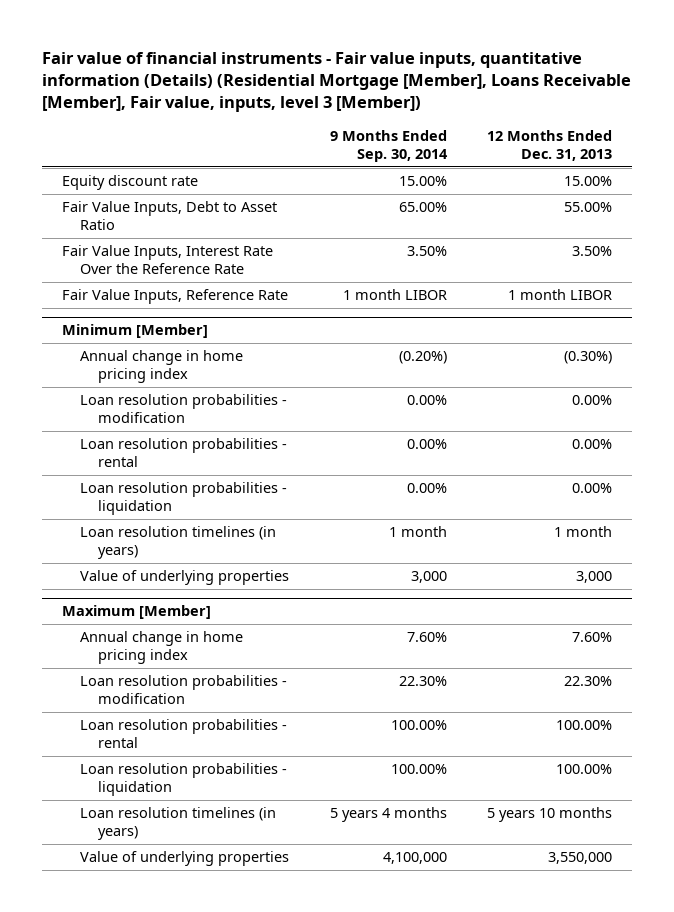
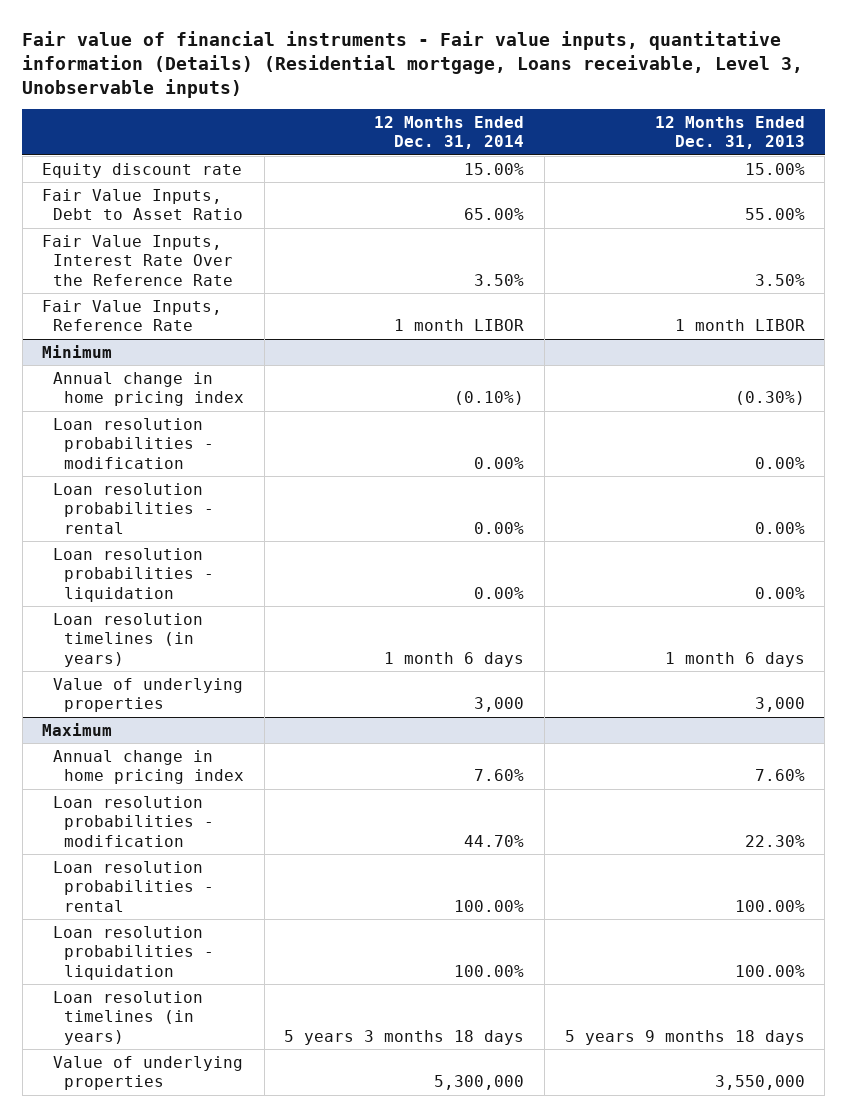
- Fair value of financial instruments - Fair value inputs, quantitative information (Details) (Residential Mortgage [Member], Loans Receivable [Member], Fair value, inputs, level 3 [Member])
+ Fair value of financial instruments - Fair value inputs, quantitative information (Details) (Residential mortgage, Loans receivable, Level 3, Unobservable inputs)
- | 9 Months Ended Sep. 30, 2014 | 12 Months Ended Dec. 31, 2013
+ | 12 Months Ended Dec. 31, 2014 | 12 Months Ended Dec. 31, 2013
- Minimum [Member]
+ Minimum
- Loan resolution timelines (in years) | 1 month | 1 month
+ Loan resolution timelines (in years) | 1 month 6 days | 1 month 6 days
- Maximum [Member]
+ Maximum
- Loan resolution timelines (in years) | 5 years 4 months | 5 years 10 months
+ Loan resolution timelines (in years) | 5 years 3 months 18 days | 5 years 9 months 18 days

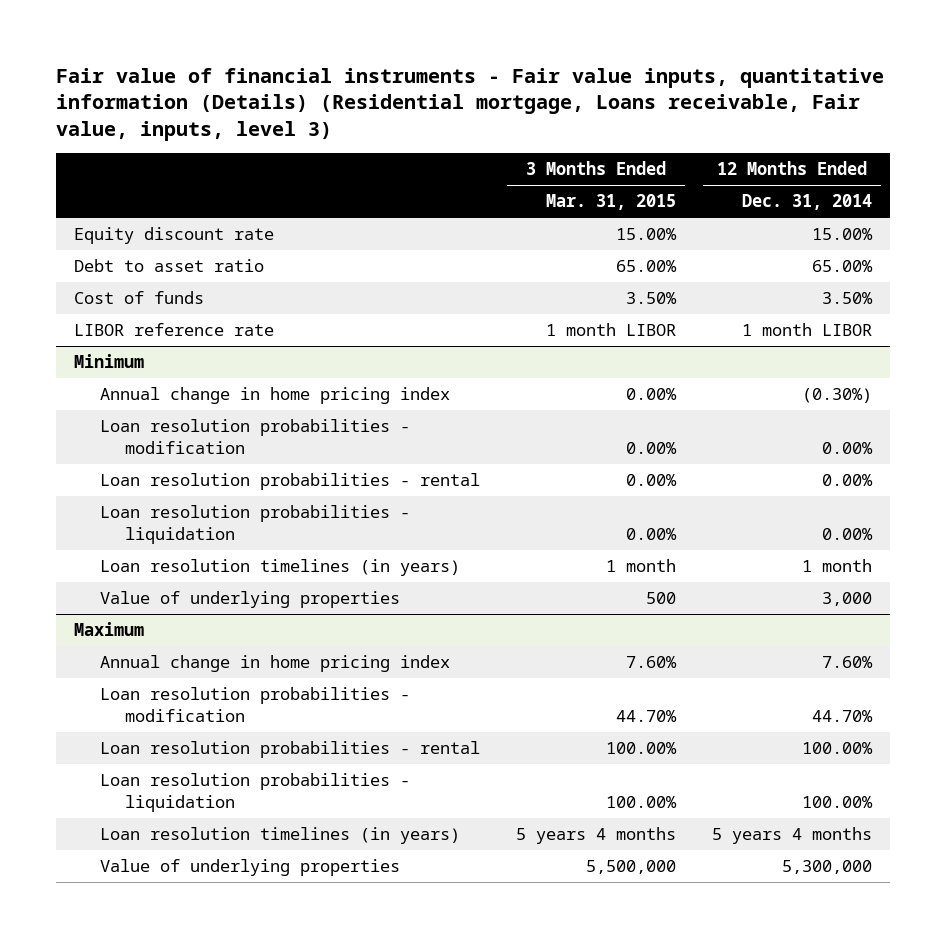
- Fair value of financial instruments - Fair value inputs, quantitative information (Details) (Residential mortgage, Loans receivable, Level 3, Unobservable inputs)
+ Fair value of financial instruments - Fair value inputs, quantitative information (Details) (Residential mortgage, Loans receivable, Fair value, inputs, level 3)
- | 12 Months Ended Dec. 31, 2014 | 12 Months Ended Dec. 31, 2013
+ | 3 Months Ended Mar. 31, 2015 | 12 Months Ended Dec. 31, 2014
- Fair Value Inputs, Debt to Asset Ratio | 65.00% | 55.00%
- Fair Value Inputs, Interest Rate Over the Reference Rate | 3.50% | 3.50%
- Fair Value Inputs, Reference Rate | 1 month LIBOR | 1 month LIBOR
+ Debt to asset ratio | 65.00% | 65.00%
+ Cost of funds | 3.50% | 3.50%
+ LIBOR reference rate | 1 month LIBOR | 1 month LIBOR
@ Minimum
- Annual change in home pricing index | (0.10%) | (0.30%)
+ Annual change in home pricing index | 0.00% | (0.30%)
- Loan resolution timelines (in years) | 1 month 6 days | 1 month 6 days
+ Loan resolution timelines (in years) | 1 month | 1 month
@ Maximum
- Loan resolution timelines (in years) | 5 years 3 months 18 days | 5 years 9 months 18 days
+ Loan resolution timelines (in years) | 5 years 4 months | 5 years 4 months

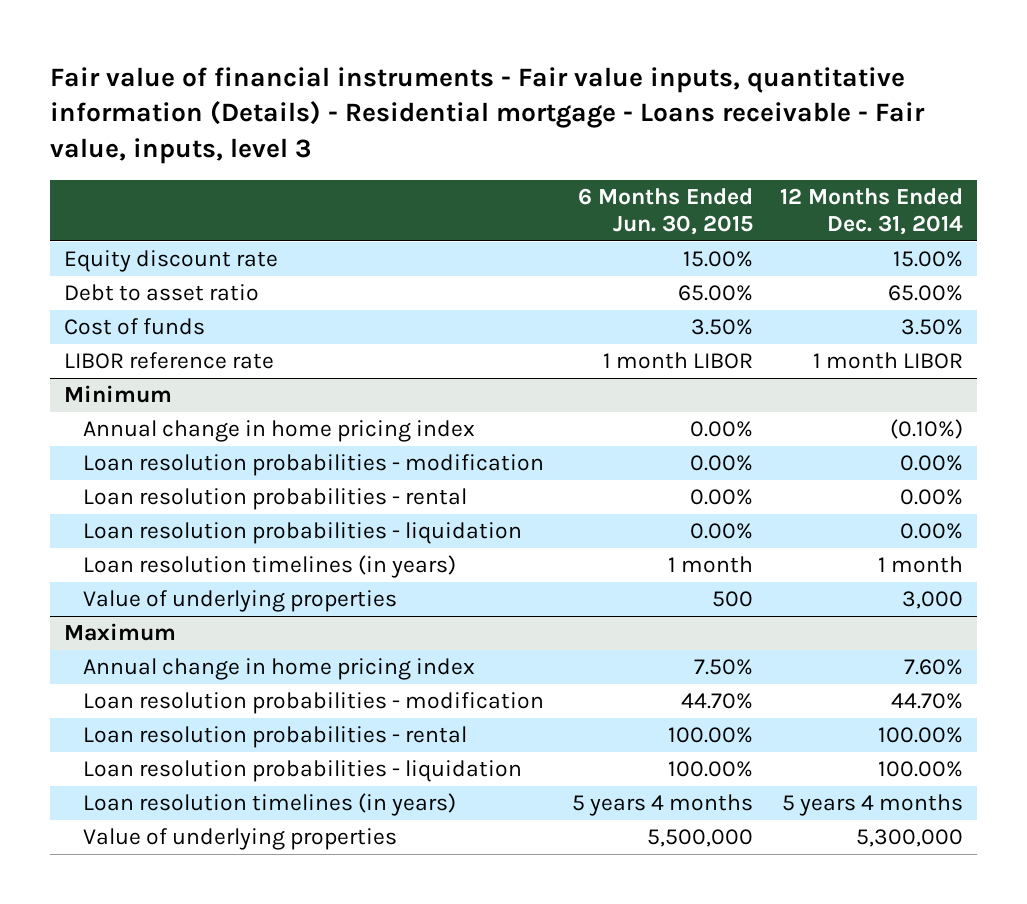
- Fair value of financial instruments - Fair value inputs, quantitative information (Details) (Residential mortgage, Loans receivable, Fair value, inputs, level 3)
+ Fair value of financial instruments - Fair value inputs, quantitative information (Details) - Residential mortgage - Loans receivable - Fair value, inputs, level 3
- | 3 Months Ended Mar. 31, 2015 | 12 Months Ended Dec. 31, 2014
+ | 6 Months Ended Jun. 30, 2015 | 12 Months Ended Dec. 31, 2014
@ Minimum
- Annual change in home pricing index | 0.00% | (0.30%)
+ Annual change in home pricing index | 0.00% | (0.10%)

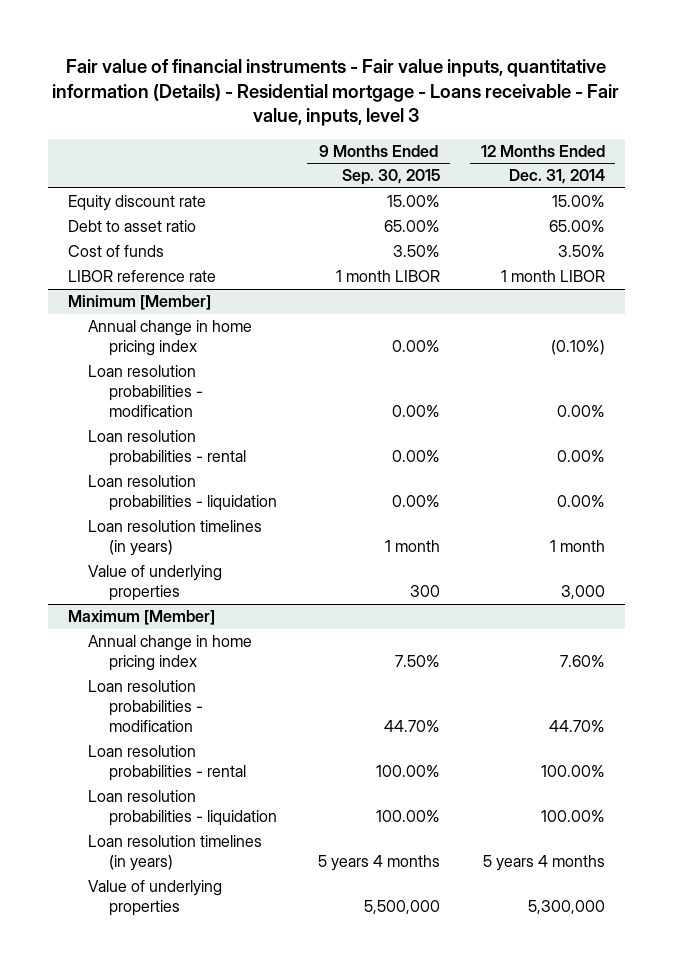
- | 6 Months Ended Jun. 30, 2015 | 12 Months Ended Dec. 31, 2014
+ | 9 Months Ended Sep. 30, 2015 | 12 Months Ended Dec. 31, 2014
- Minimum
+ Minimum [Member]
- Maximum
+ Maximum [Member]

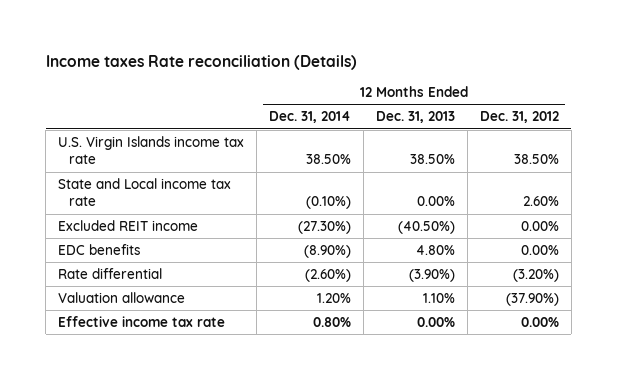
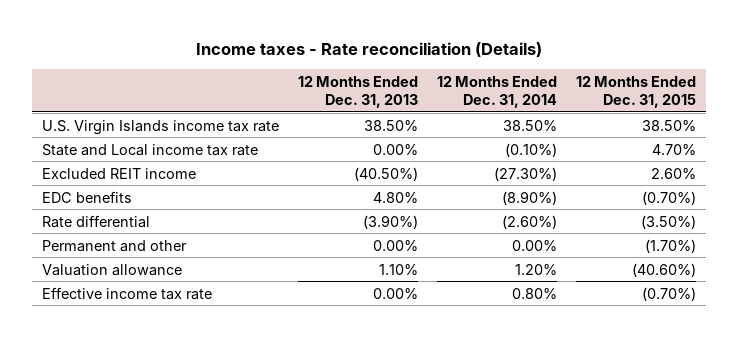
- Income taxes Rate reconciliation (Details)
+ Income taxes - Rate reconciliation (Details)
- | 12 Months Ended Dec. 31, 2014 | 12 Months Ended Dec. 31, 2013 | 12 Months Ended Dec. 31, 2012
+ | 12 Months Ended Dec. 31, 2013 | 12 Months Ended Dec. 31, 2014 | 12 Months Ended Dec. 31, 2015
+ Permanent and other | 0.00% | 0.00% | (1.70%)

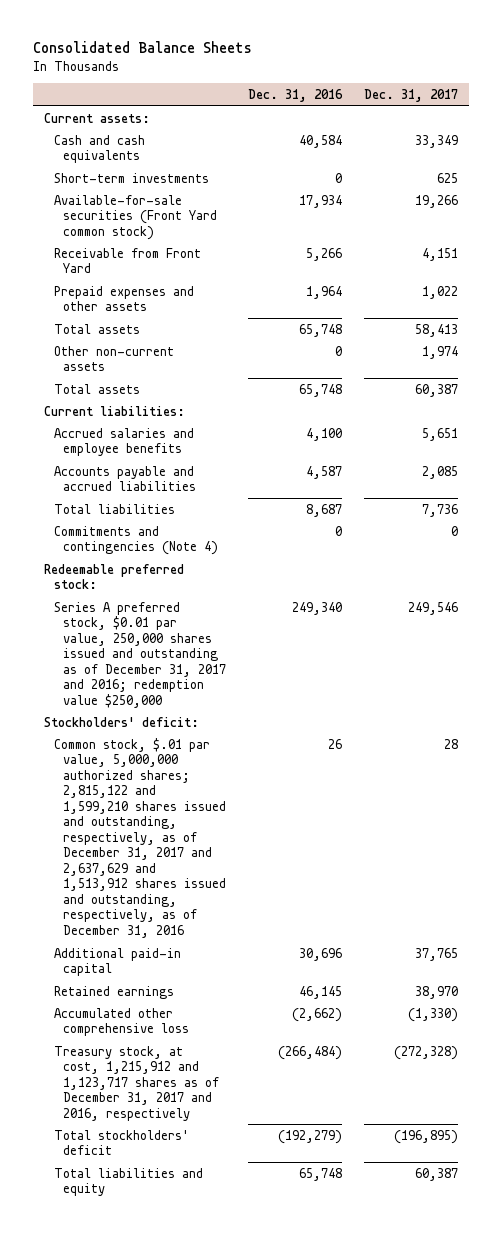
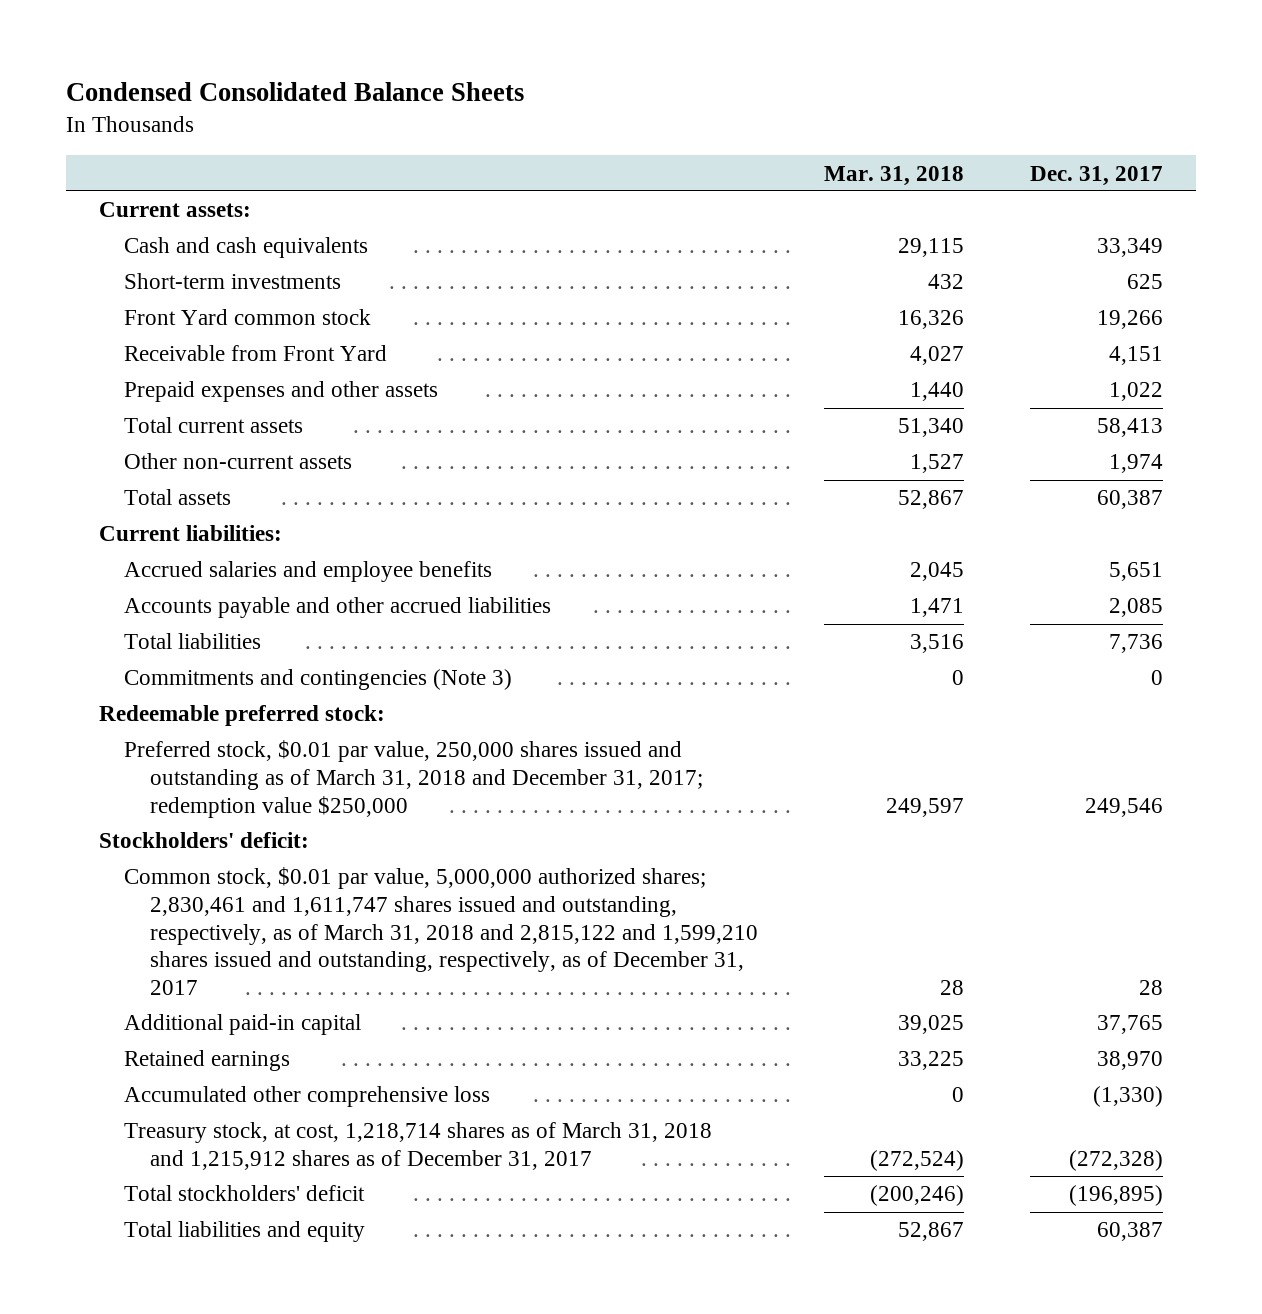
- Consolidated Balance Sheets
+ Condensed Consolidated Balance Sheets
- | Dec. 31, 2016 | Dec. 31, 2017
+ | Mar. 31, 2018 | Dec. 31, 2017
- Available-for-sale securities (Front Yard common stock) | 17,934 | 19,266
+ Front Yard common stock | 16,326 | 19,266
- Total assets | 65,748 | 58,413
+ Total current assets | 51,340 | 58,413
- Accounts payable and accrued liabilities | 4,587 | 2,085
+ Accounts payable and other accrued liabilities | 1,471 | 2,085
- Commitments and contingencies (Note 4) | 0 | 0
+ Commitments and contingencies (Note 3) | 0 | 0
- Series A preferred stock, $0.01 par value, 250,000 shares issued and outstanding as of December 31, 2017 and 2016; redemption value $250,000 | 249,340 | 249,546
+ Preferred stock, $0.01 par value, 250,000 shares issued and outstanding as of March 31, 2018 and December 31, 2017; redemption value $250,000 | 249,597 | 249,546
- Common stock, $.01 par value, 5,000,000 authorized shares; 2,815,122 and 1,599,210 shares issued and outstanding, respectively, as of December 31, 2017 and 2,637,629 and 1,513,912 shares issued and outstanding, respectively, as of December 31, 2016 | 26 | 28
+ Common stock, $0.01 par value, 5,000,000 authorized shares; 2,830,461 and 1,611,747 shares issued and outstanding, respectively, as of March 31, 2018 and 2,815,122 and 1,599,210 shares issued and outstanding, respectively, as of December 31, 2017 | 28 | 28
- Treasury stock, at cost, 1,215,912 and 1,123,717 shares as of December 31, 2017 and 2016, respectively | (266,484) | (272,328)
+ Treasury stock, at cost, 1,218,714 shares as of March 31, 2018 and 1,215,912 shares as of December 31, 2017 | (272,524) | (272,328)

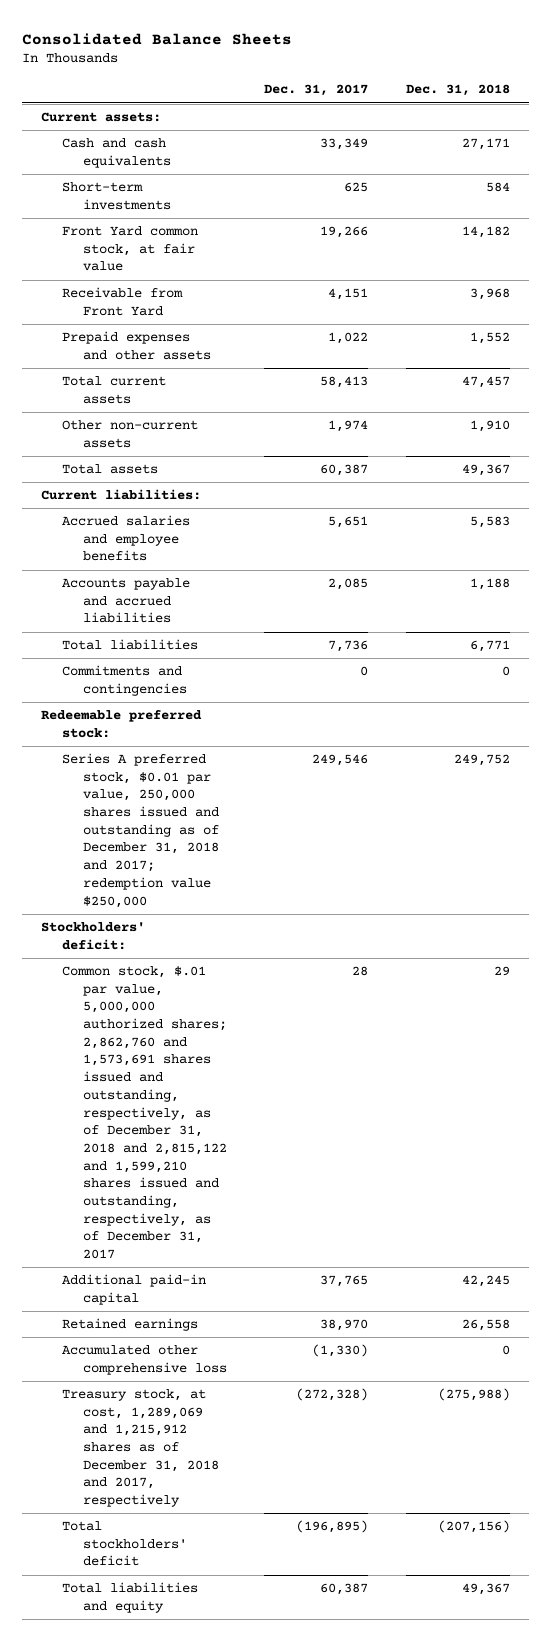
- Condensed Consolidated Balance Sheets
+ Consolidated Balance Sheets
- | Mar. 31, 2018 | Dec. 31, 2017
+ | Dec. 31, 2017 | Dec. 31, 2018
- Front Yard common stock | 16,326 | 19,266
+ Front Yard common stock, at fair value | 19,266 | 14,182
- Accounts payable and other accrued liabilities | 1,471 | 2,085
+ Accounts payable and accrued liabilities | 2,085 | 1,188
- Commitments and contingencies (Note 3) | 0 | 0
+ Commitments and contingencies | 0 | 0
- Preferred stock, $0.01 par value, 250,000 shares issued and outstanding as of March 31, 2018 and December 31, 2017; redemption value $250,000 | 249,597 | 249,546
+ Series A preferred stock, $0.01 par value, 250,000 shares issued and outstanding as of December 31, 2018 and 2017; redemption value $250,000 | 249,546 | 249,752
- Common stock, $0.01 par value, 5,000,000 authorized shares; 2,830,461 and 1,611,747 shares issued and outstanding, respectively, as of March 31, 2018 and 2,815,122 and 1,599,210 shares issued and outstanding, respectively, as of December 31, 2017 | 28 | 28
+ Common stock, $.01 par value, 5,000,000 authorized shares; 2,862,760 and 1,573,691 shares issued and outstanding, respectively, as of December 31, 2018 and 2,815,122 and 1,599,210 shares issued and outstanding, respectively, as of December 31, 2017 | 28 | 29
- Treasury stock, at cost, 1,218,714 shares as of March 31, 2018 and 1,215,912 shares as of December 31, 2017 | (272,524) | (272,328)
+ Treasury stock, at cost, 1,289,069 and 1,215,912 shares as of December 31, 2018 and 2017, respectively | (272,328) | (275,988)

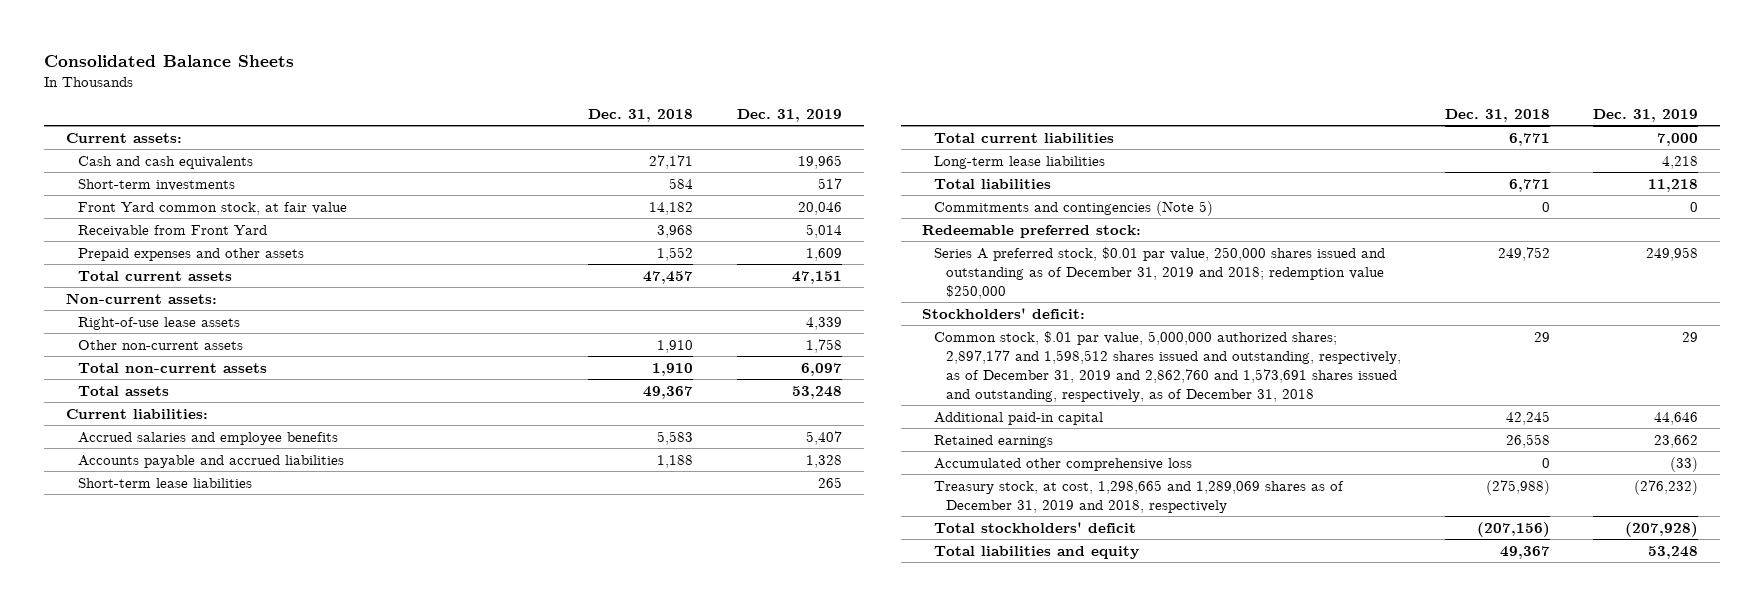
- | Dec. 31, 2017 | Dec. 31, 2018
+ | Dec. 31, 2018 | Dec. 31, 2019
+ Non-current assets:
+ Right-of-use lease assets | | 4,339
+ Total non-current assets | 1,910 | 6,097
+ Short-term lease liabilities | | 265
+ Total current liabilities | 6,771 | 7,000
+ Long-term lease liabilities | | 4,218
- Commitments and contingencies | 0 | 0
+ Commitments and contingencies (Note 5) | 0 | 0
- Series A preferred stock, $0.01 par value, 250,000 shares issued and outstanding as of December 31, 2018 and 2017; redemption value $250,000 | 249,546 | 249,752
+ Series A preferred stock, $0.01 par value, 250,000 shares issued and outstanding as of December 31, 2019 and 2018; redemption value $250,000 | 249,752 | 249,958
- Common stock, $.01 par value, 5,000,000 authorized shares; 2,862,760 and 1,573,691 shares issued and outstanding, respectively, as of December 31, 2018 and 2,815,122 and 1,599,210 shares issued and outstanding, respectively, as of December 31, 2017 | 28 | 29
+ Common stock, $.01 par value, 5,000,000 authorized shares; 2,897,177 and 1,598,512 shares issued and outstanding, respectively, as of December 31, 2019 and 2,862,760 and 1,573,691 shares issued and outstanding, respectively, as of December 31, 2018 | 29 | 29
- Treasury stock, at cost, 1,289,069 and 1,215,912 shares as of December 31, 2018 and 2017, respectively | (272,328) | (275,988)
+ Treasury stock, at cost, 1,298,665 and 1,289,069 shares as of December 31, 2019 and 2018, respectively | (275,988) | (276,232)

